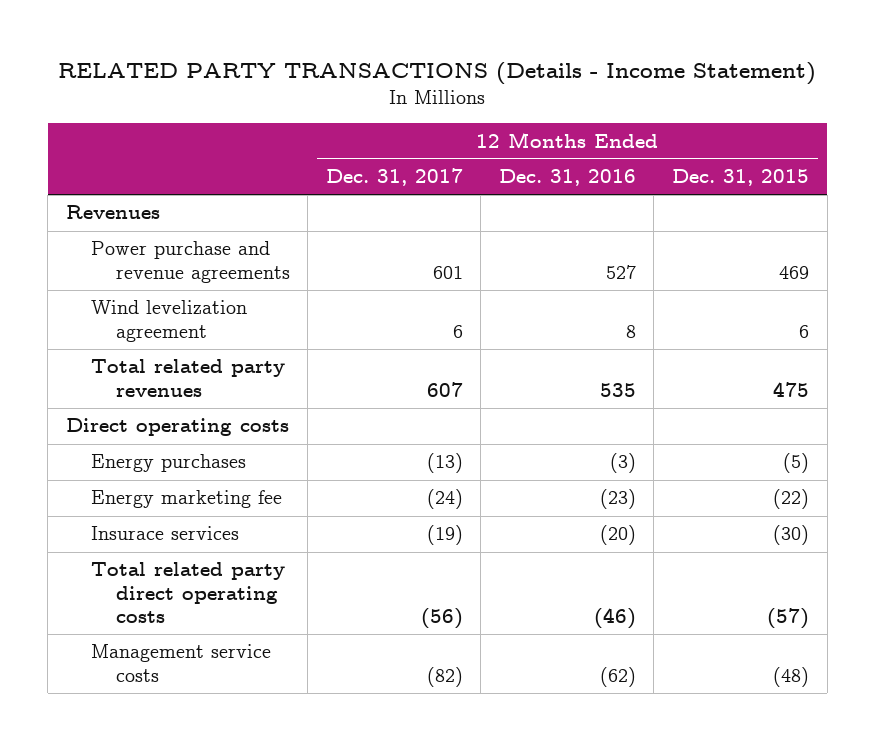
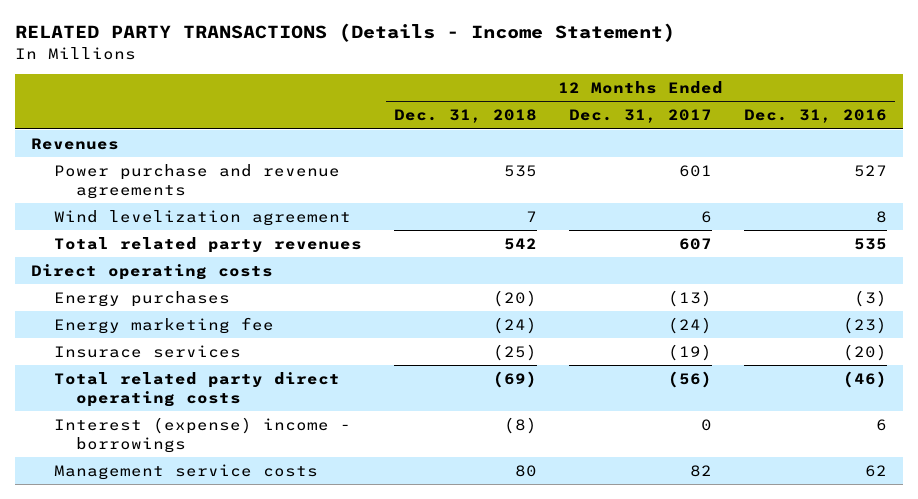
- | 12 Months Ended Dec. 31, 2017 | 12 Months Ended Dec. 31, 2016 | 12 Months Ended Dec. 31, 2015
+ | 12 Months Ended Dec. 31, 2018 | 12 Months Ended Dec. 31, 2017 | 12 Months Ended Dec. 31, 2016
- Management service costs | (82) | (62) | (48)
+ Interest (expense) income - borrowings | (8) | 0 | 6
+ Management service costs | 80 | 82 | 62

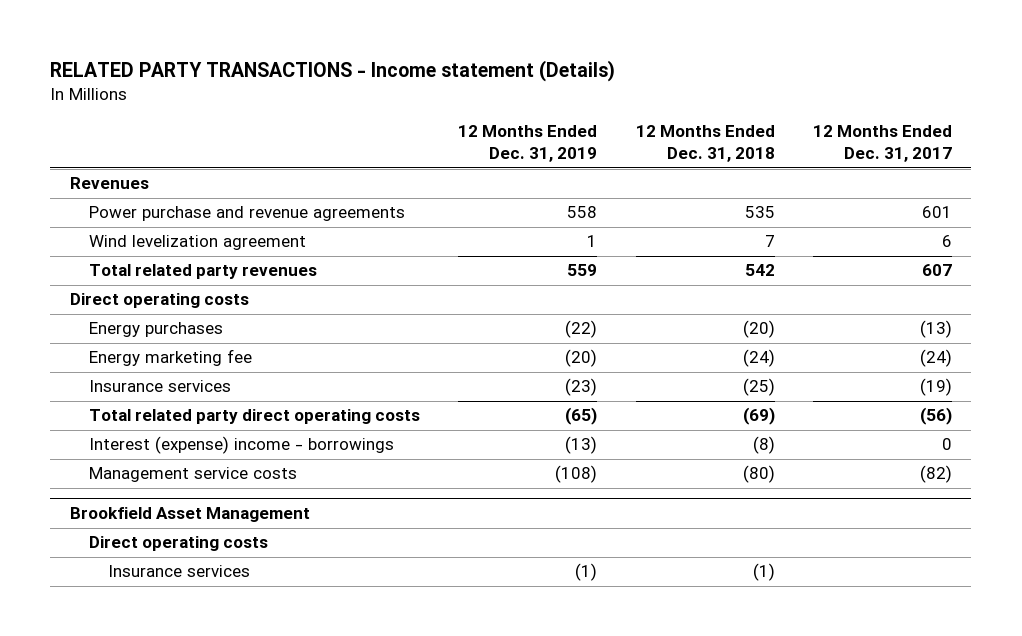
- RELATED PARTY TRANSACTIONS (Details - Income Statement)
+ RELATED PARTY TRANSACTIONS - Income statement (Details)
- | 12 Months Ended Dec. 31, 2018 | 12 Months Ended Dec. 31, 2017 | 12 Months Ended Dec. 31, 2016
+ | 12 Months Ended Dec. 31, 2019 | 12 Months Ended Dec. 31, 2018 | 12 Months Ended Dec. 31, 2017
- Insurace services | (25) | (19) | (20)
+ Insurance services | (23) | (25) | (19)
- Management service costs | 80 | 82 | 62
+ Management service costs | (108) | (80) | (82)
+ Brookfield Asset Management
+ Direct operating costs
+ Insurance services | (1) | (1) |

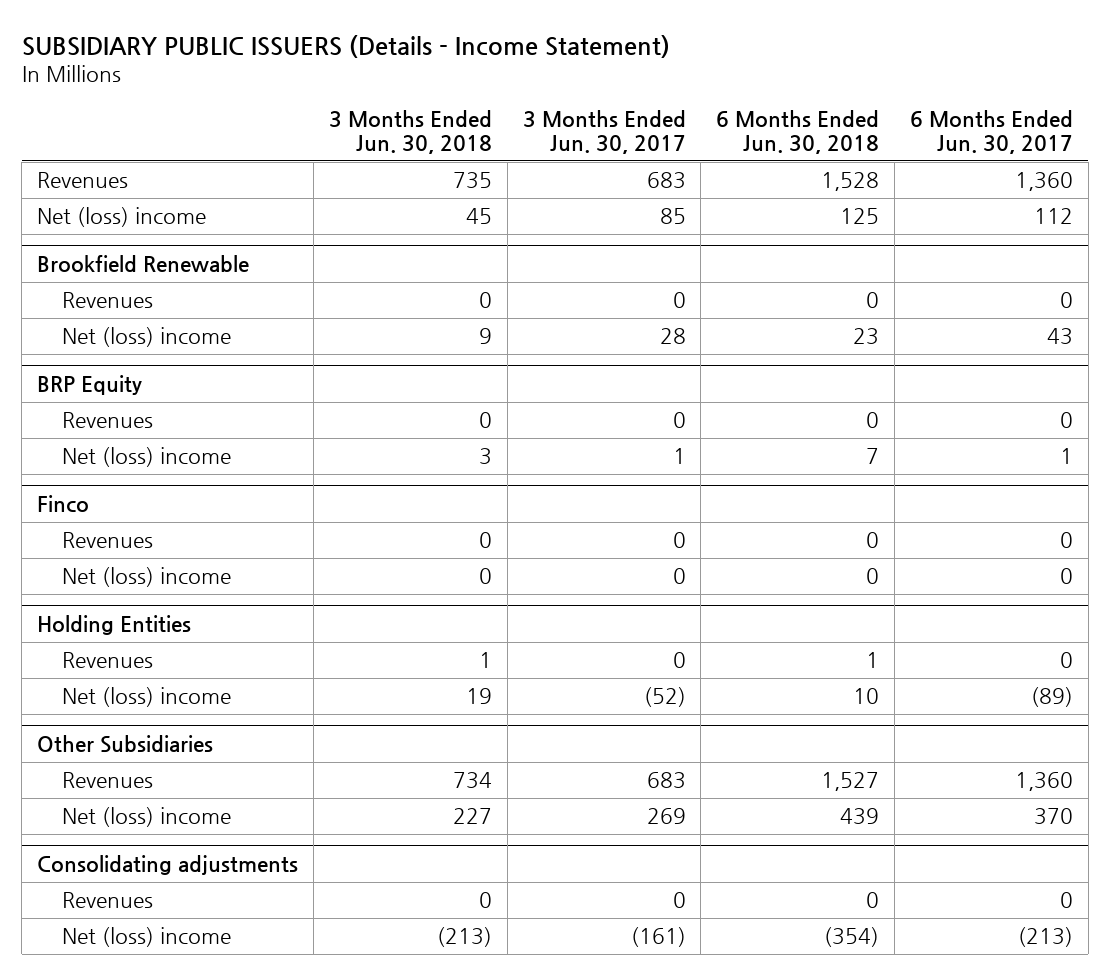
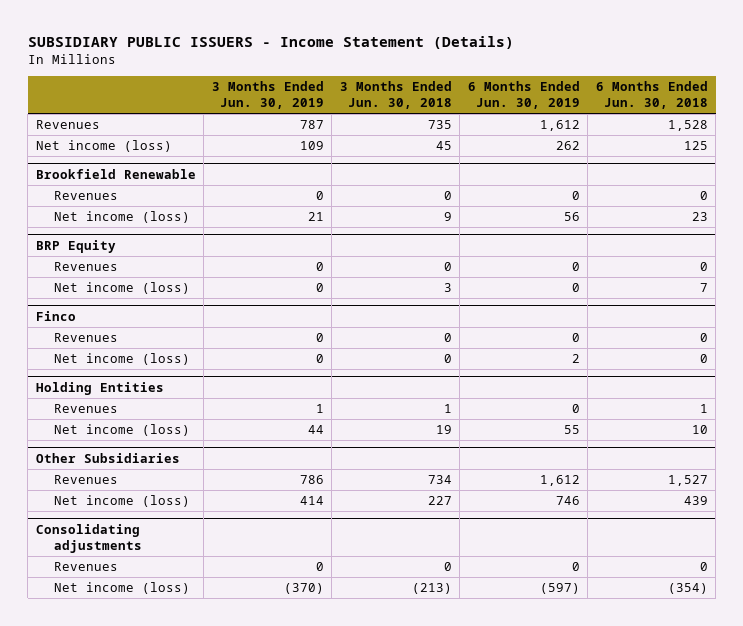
- SUBSIDIARY PUBLIC ISSUERS (Details - Income Statement)
+ SUBSIDIARY PUBLIC ISSUERS - Income Statement (Details)
- | 3 Months Ended Jun. 30, 2018 | 3 Months Ended Jun. 30, 2017 | 6 Months Ended Jun. 30, 2018 | 6 Months Ended Jun. 30, 2017
+ | 3 Months Ended Jun. 30, 2019 | 3 Months Ended Jun. 30, 2018 | 6 Months Ended Jun. 30, 2019 | 6 Months Ended Jun. 30, 2018
- Net (loss) income | 45 | 85 | 125 | 112
+ Net income (loss) | 109 | 45 | 262 | 125
@ Brookfield Renewable
- Net (loss) income | 9 | 28 | 23 | 43
+ Net income (loss) | 21 | 9 | 56 | 23
@ BRP Equity
- Net (loss) income | 3 | 1 | 7 | 1
+ Net income (loss) | 0 | 3 | 0 | 7
@ Finco
- Net (loss) income | 0 | 0 | 0 | 0
+ Net income (loss) | 0 | 0 | 2 | 0
@ Holding Entities
- Net (loss) income | 19 | (52) | 10 | (89)
+ Net income (loss) | 44 | 19 | 55 | 10
@ Other Subsidiaries
- Net (loss) income | 227 | 269 | 439 | 370
+ Net income (loss) | 414 | 227 | 746 | 439
@ Consolidating adjustments
- Net (loss) income | (213) | (161) | (354) | (213)
+ Net income (loss) | (370) | (213) | (597) | (354)

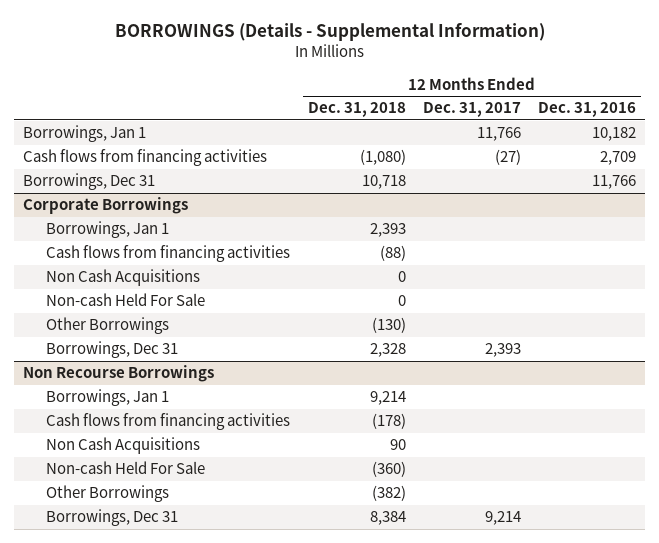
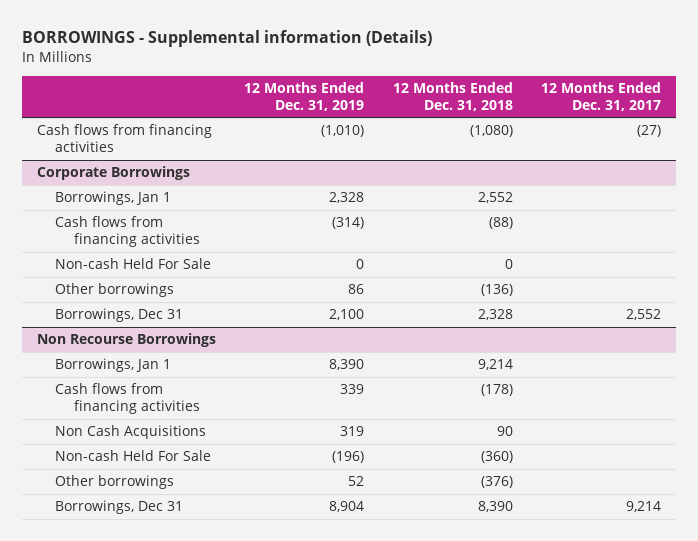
- BORROWINGS (Details - Supplemental Information)
+ BORROWINGS - Supplemental information (Details)
- | 12 Months Ended Dec. 31, 2018 | 12 Months Ended Dec. 31, 2017 | 12 Months Ended Dec. 31, 2016
+ | 12 Months Ended Dec. 31, 2019 | 12 Months Ended Dec. 31, 2018 | 12 Months Ended Dec. 31, 2017
- Borrowings, Jan 1 | | 11,766 | 10,182
- Borrowings, Dec 31 | 10,718 | | 11,766
@ Corporate Borrowings
- Borrowings, Jan 1 | 2,393 | |
+ Borrowings, Jan 1 | 2,328 | 2,552 |
- Non Cash Acquisitions | 0 | |
- Other Borrowings | (130) | |
- Borrowings, Dec 31 | 2,328 | 2,393 |
+ Other borrowings | 86 | (136) |
+ Borrowings, Dec 31 | 2,100 | 2,328 | 2,552
@ Non Recourse Borrowings
- Other Borrowings | (382) | |
- Borrowings, Dec 31 | 8,384 | 9,214 |
+ Other borrowings | 52 | (376) |
+ Borrowings, Dec 31 | 8,904 | 8,390 | 9,214

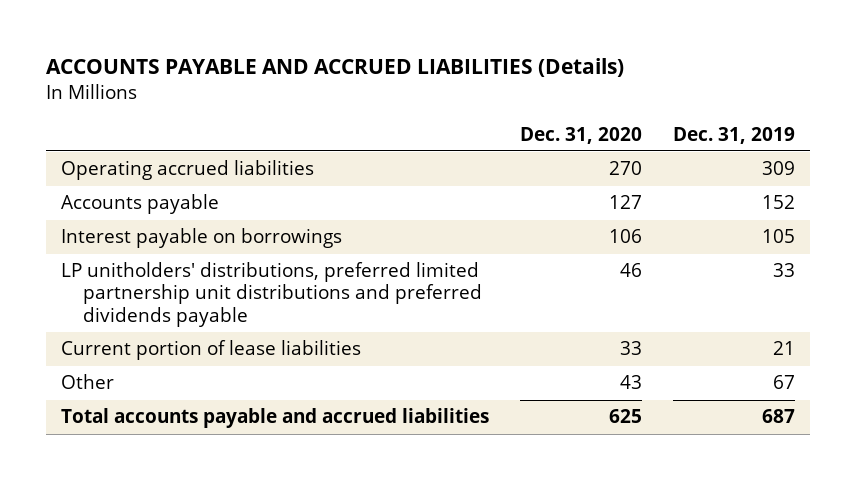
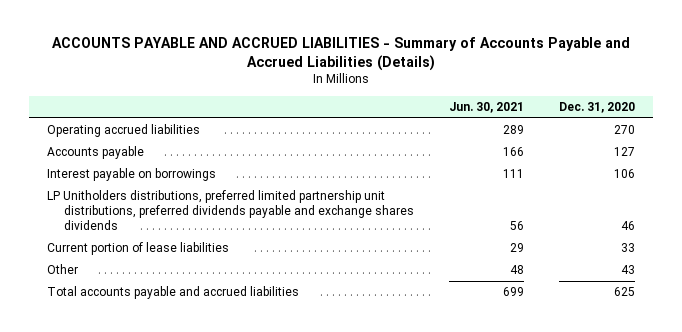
- ACCOUNTS PAYABLE AND ACCRUED LIABILITIES (Details)
+ ACCOUNTS PAYABLE AND ACCRUED LIABILITIES - Summary of Accounts Payable and Accrued Liabilities (Details)
- | Dec. 31, 2020 | Dec. 31, 2019
+ | Jun. 30, 2021 | Dec. 31, 2020
- LP unitholders' distributions, preferred limited partnership unit distributions and preferred dividends payable | 46 | 33
+ LP Unitholders distributions, preferred limited partnership unit distributions, preferred dividends payable and exchange shares dividends | 56 | 46

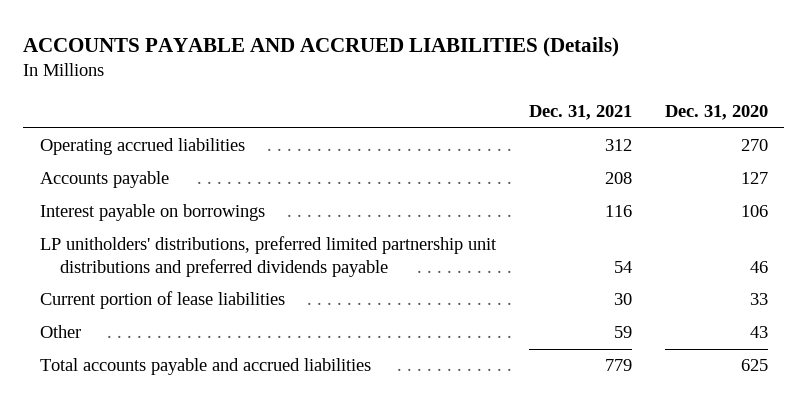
- ACCOUNTS PAYABLE AND ACCRUED LIABILITIES - Summary of Accounts Payable and Accrued Liabilities (Details)
+ ACCOUNTS PAYABLE AND ACCRUED LIABILITIES (Details)
- | Jun. 30, 2021 | Dec. 31, 2020
+ | Dec. 31, 2021 | Dec. 31, 2020
- LP Unitholders distributions, preferred limited partnership unit distributions, preferred dividends payable and exchange shares dividends | 56 | 46
+ LP unitholders' distributions, preferred limited partnership unit distributions and preferred dividends payable | 54 | 46

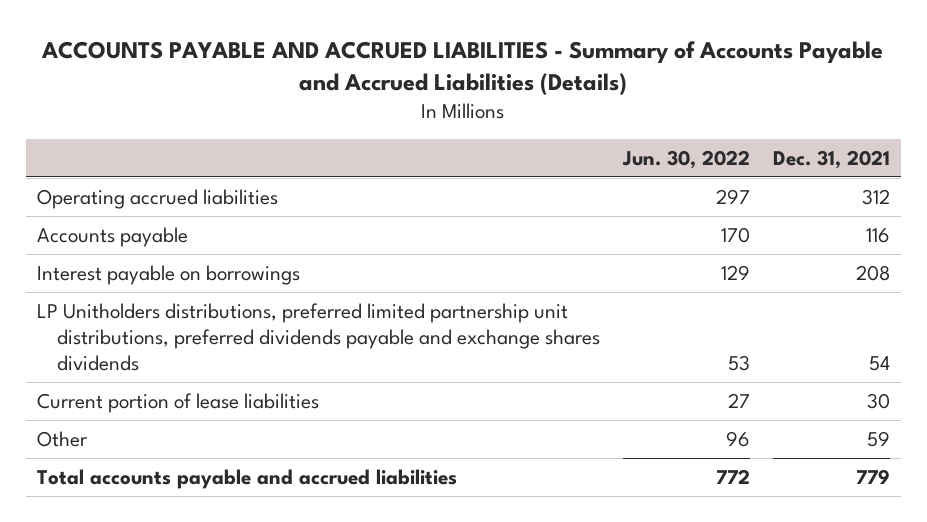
- ACCOUNTS PAYABLE AND ACCRUED LIABILITIES (Details)
+ ACCOUNTS PAYABLE AND ACCRUED LIABILITIES - Summary of Accounts Payable and Accrued Liabilities (Details)
- | Dec. 31, 2021 | Dec. 31, 2020
+ | Jun. 30, 2022 | Dec. 31, 2021
- Accounts payable | 208 | 127
- Interest payable on borrowings | 116 | 106
- LP unitholders' distributions, preferred limited partnership unit distributions and preferred dividends payable | 54 | 46
+ Accounts payable | 170 | 116
+ Interest payable on borrowings | 129 | 208
+ LP Unitholders distributions, preferred limited partnership unit distributions, preferred dividends payable and exchange shares dividends | 53 | 54

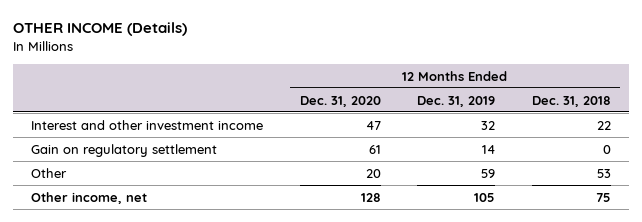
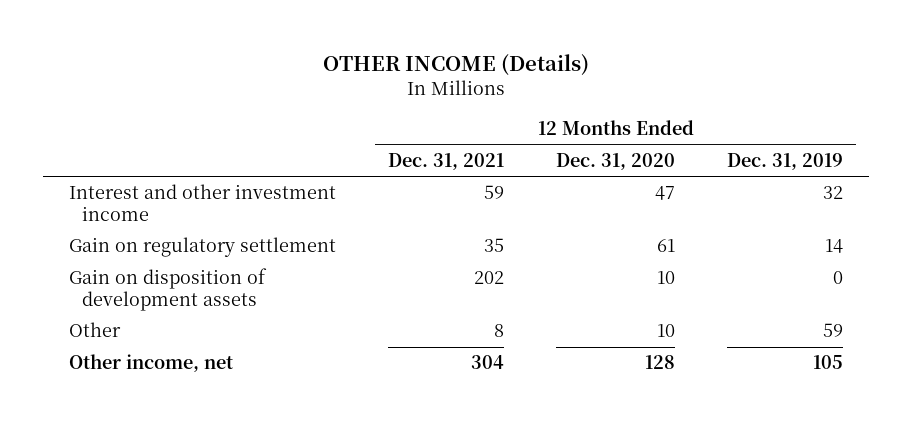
- | 12 Months Ended Dec. 31, 2020 | 12 Months Ended Dec. 31, 2019 | 12 Months Ended Dec. 31, 2018
+ | 12 Months Ended Dec. 31, 2021 | 12 Months Ended Dec. 31, 2020 | 12 Months Ended Dec. 31, 2019
- Other | 20 | 59 | 53
+ Gain on disposition of development assets | 202 | 10 | 0
+ Other | 8 | 10 | 59

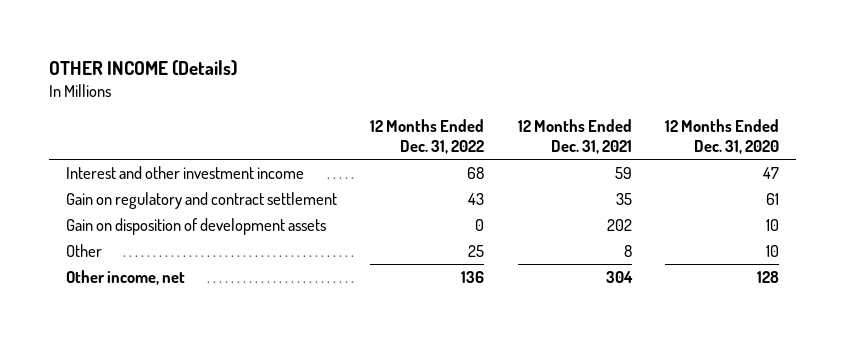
- | 12 Months Ended Dec. 31, 2021 | 12 Months Ended Dec. 31, 2020 | 12 Months Ended Dec. 31, 2019
+ | 12 Months Ended Dec. 31, 2022 | 12 Months Ended Dec. 31, 2021 | 12 Months Ended Dec. 31, 2020
- Gain on regulatory settlement | 35 | 61 | 14
+ Gain on regulatory and contract settlement | 43 | 35 | 61

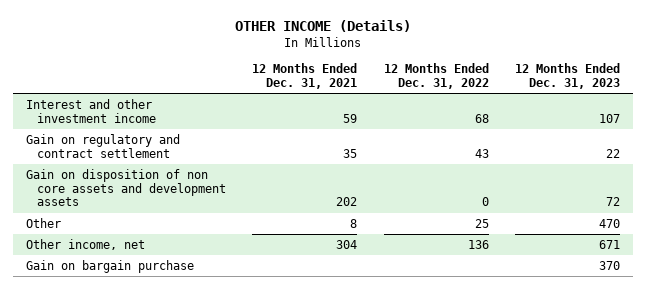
- | 12 Months Ended Dec. 31, 2022 | 12 Months Ended Dec. 31, 2021 | 12 Months Ended Dec. 31, 2020
+ | 12 Months Ended Dec. 31, 2021 | 12 Months Ended Dec. 31, 2022 | 12 Months Ended Dec. 31, 2023
- Gain on disposition of development assets | 0 | 202 | 10
+ Gain on disposition of non core assets and development assets | 202 | 0 | 72
+ Gain on bargain purchase | | | 370

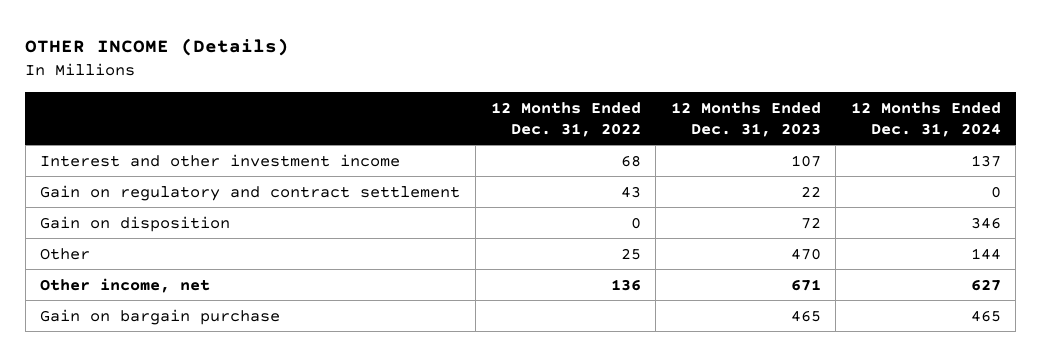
- | 12 Months Ended Dec. 31, 2021 | 12 Months Ended Dec. 31, 2022 | 12 Months Ended Dec. 31, 2023
+ | 12 Months Ended Dec. 31, 2022 | 12 Months Ended Dec. 31, 2023 | 12 Months Ended Dec. 31, 2024
- Gain on disposition of non core assets and development assets | 202 | 0 | 72
+ Gain on disposition | 0 | 72 | 346
- Gain on bargain purchase | | | 370
+ Gain on bargain purchase | | 465 | 465

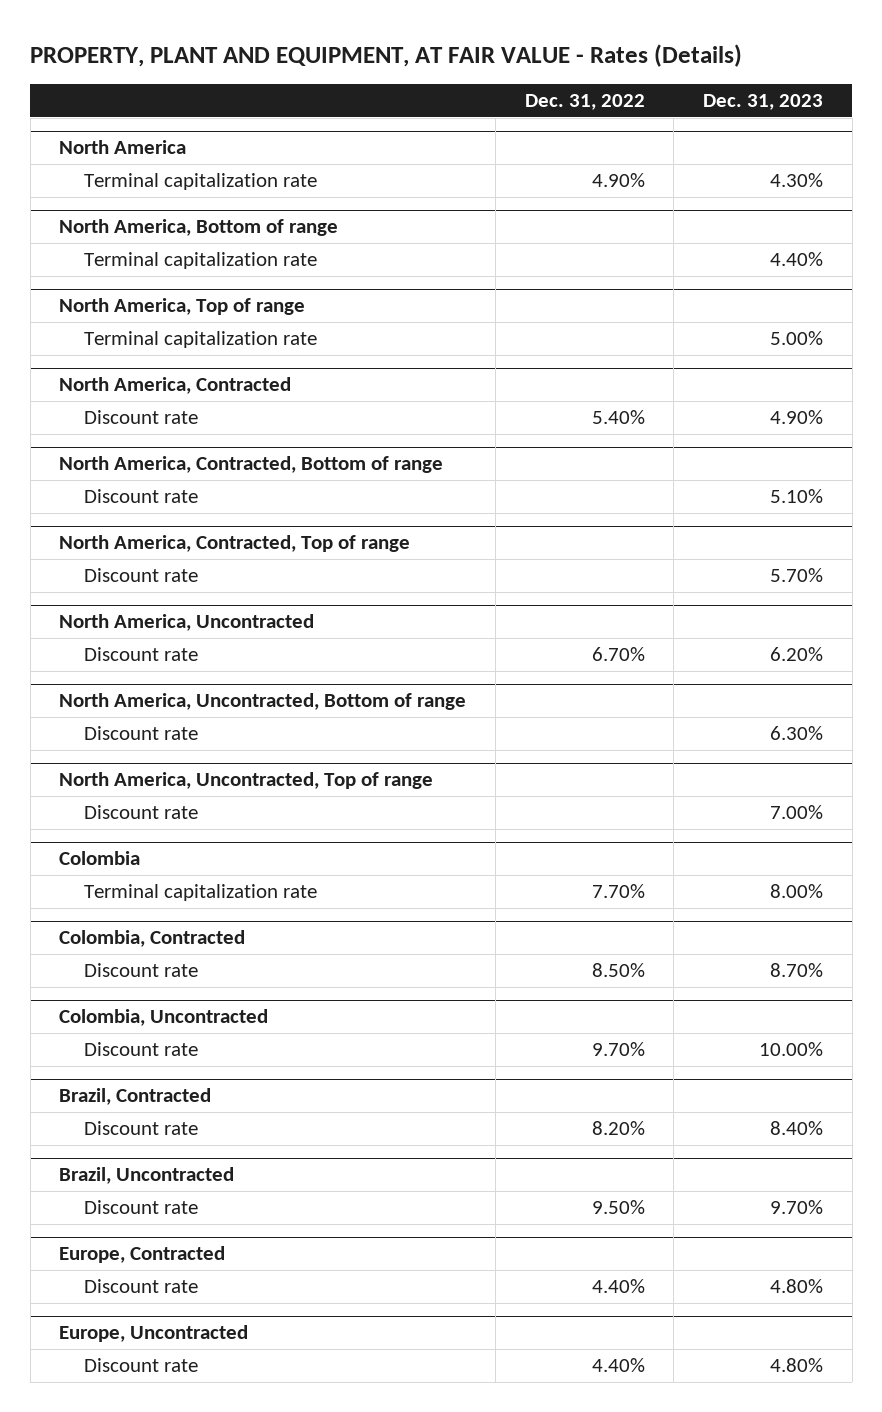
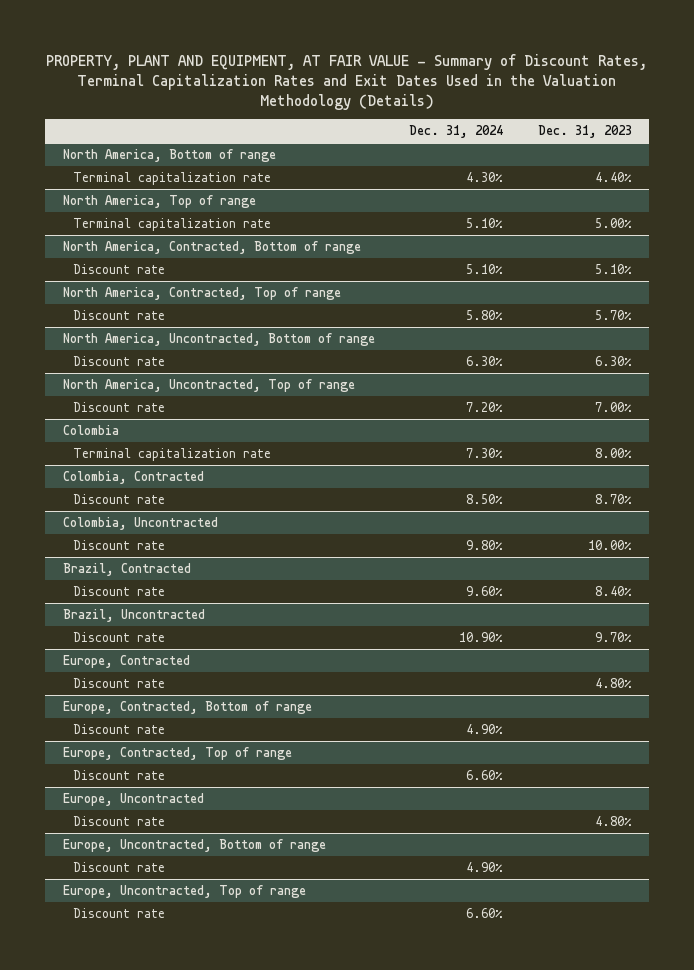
- PROPERTY, PLANT AND EQUIPMENT, AT FAIR VALUE - Rates (Details)
+ PROPERTY, PLANT AND EQUIPMENT, AT FAIR VALUE - Summary of Discount Rates, Terminal Capitalization Rates and Exit Dates Used in the Valuation Methodology (Details)
- | Dec. 31, 2022 | Dec. 31, 2023
+ | Dec. 31, 2024 | Dec. 31, 2023
- North America
- Terminal capitalization rate | 4.90% | 4.30%
- North America, Contracted
- Discount rate | 5.40% | 4.90%
- North America, Uncontracted
- Discount rate | 6.70% | 6.20%
+ Europe, Contracted, Bottom of range
+ Discount rate | 4.90% |
+ Europe, Contracted, Top of range
+ Discount rate | 6.60% |
+ Europe, Uncontracted, Bottom of range
+ Discount rate | 4.90% |
+ Europe, Uncontracted, Top of range
+ Discount rate | 6.60% |

